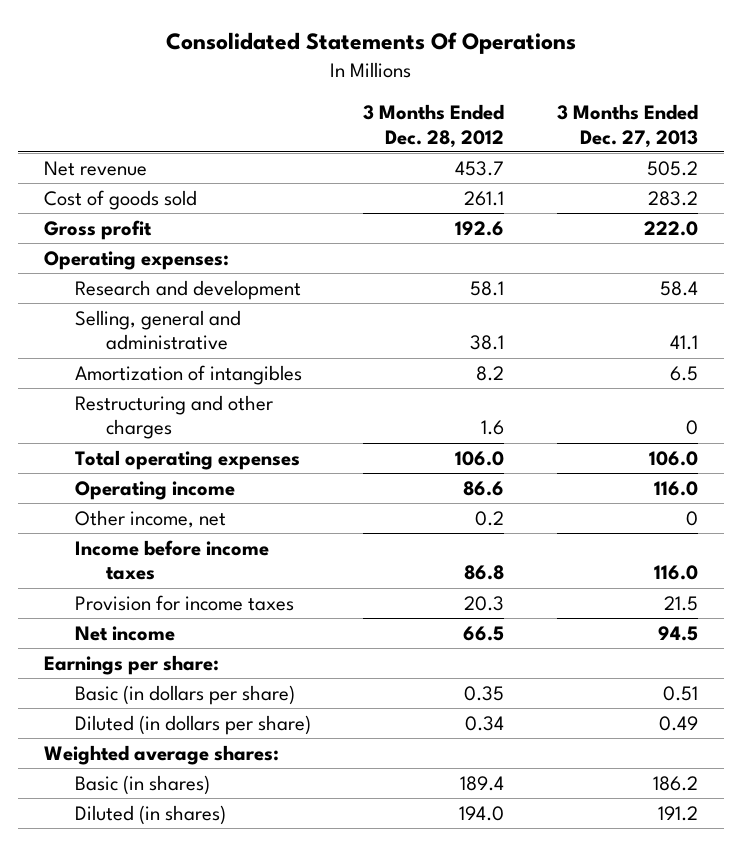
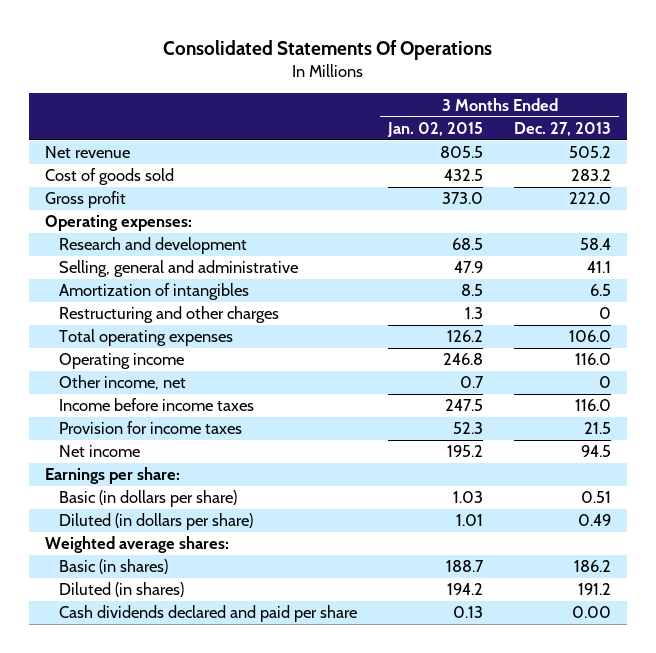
- | 3 Months Ended Dec. 28, 2012 | 3 Months Ended Dec. 27, 2013
+ | 3 Months Ended Jan. 02, 2015 | 3 Months Ended Dec. 27, 2013
+ Cash dividends declared and paid per share | 0.13 | 0.00

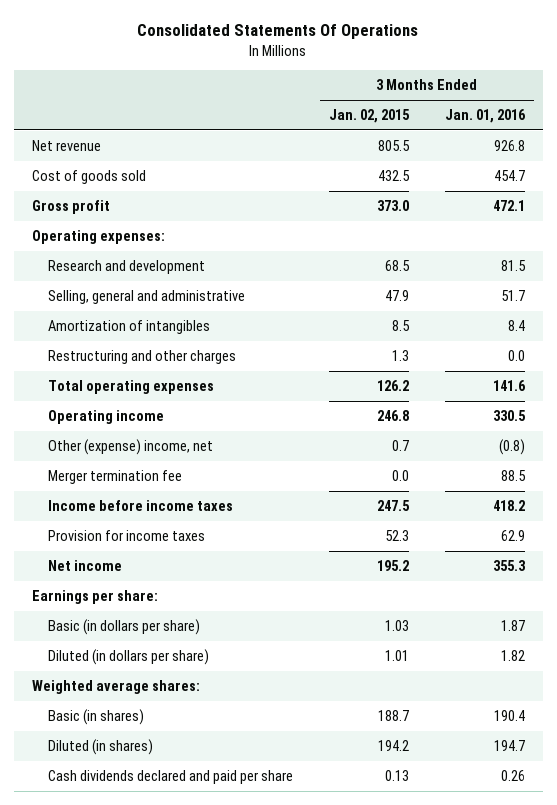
- | 3 Months Ended Jan. 02, 2015 | 3 Months Ended Dec. 27, 2013
+ | 3 Months Ended Jan. 02, 2015 | 3 Months Ended Jan. 01, 2016
- Other income, net | 0.7 | 0
+ Other (expense) income, net | 0.7 | (0.8)
+ Merger termination fee | 0.0 | 88.5

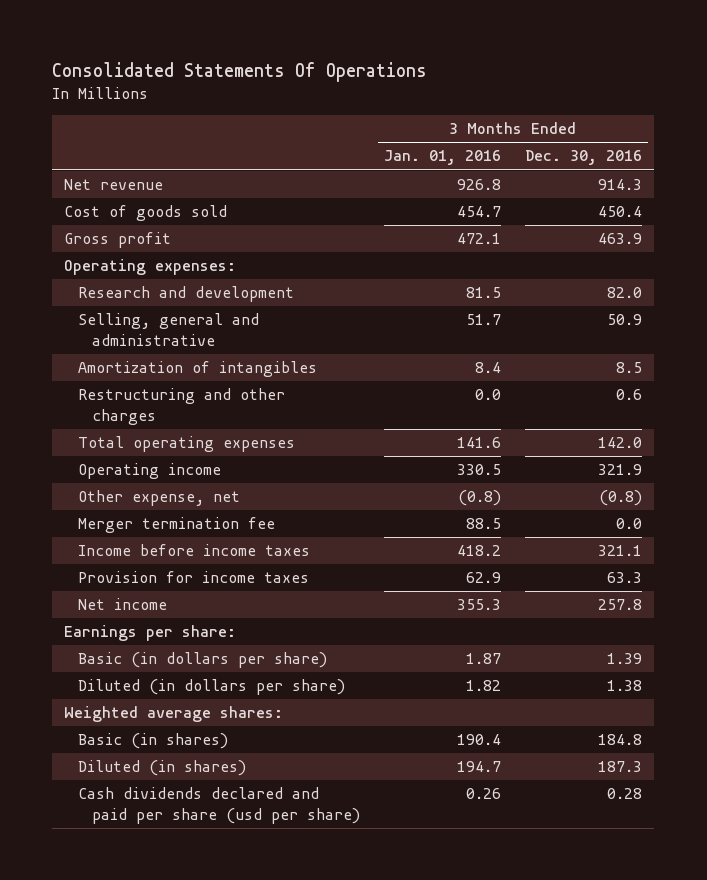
- | 3 Months Ended Jan. 02, 2015 | 3 Months Ended Jan. 01, 2016
+ | 3 Months Ended Jan. 01, 2016 | 3 Months Ended Dec. 30, 2016
- Other (expense) income, net | 0.7 | (0.8)
+ Other expense, net | (0.8) | (0.8)
- Cash dividends declared and paid per share | 0.13 | 0.26
+ Cash dividends declared and paid per share (usd per share) | 0.26 | 0.28

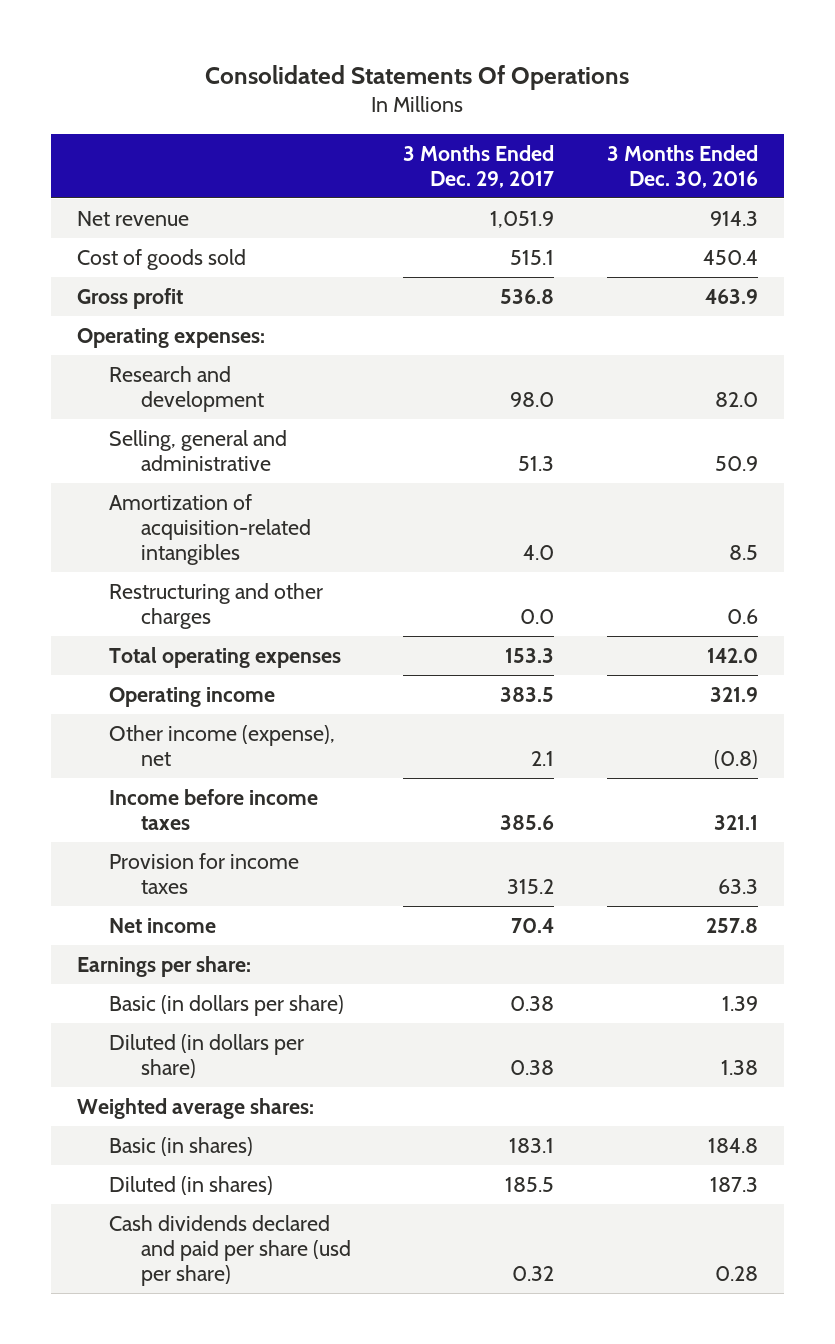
- | 3 Months Ended Jan. 01, 2016 | 3 Months Ended Dec. 30, 2016
+ | 3 Months Ended Dec. 29, 2017 | 3 Months Ended Dec. 30, 2016
- Amortization of intangibles | 8.4 | 8.5
+ Amortization of acquisition-related intangibles | 4.0 | 8.5
- Other expense, net | (0.8) | (0.8)
- Merger termination fee | 88.5 | 0.0
+ Other income (expense), net | 2.1 | (0.8)

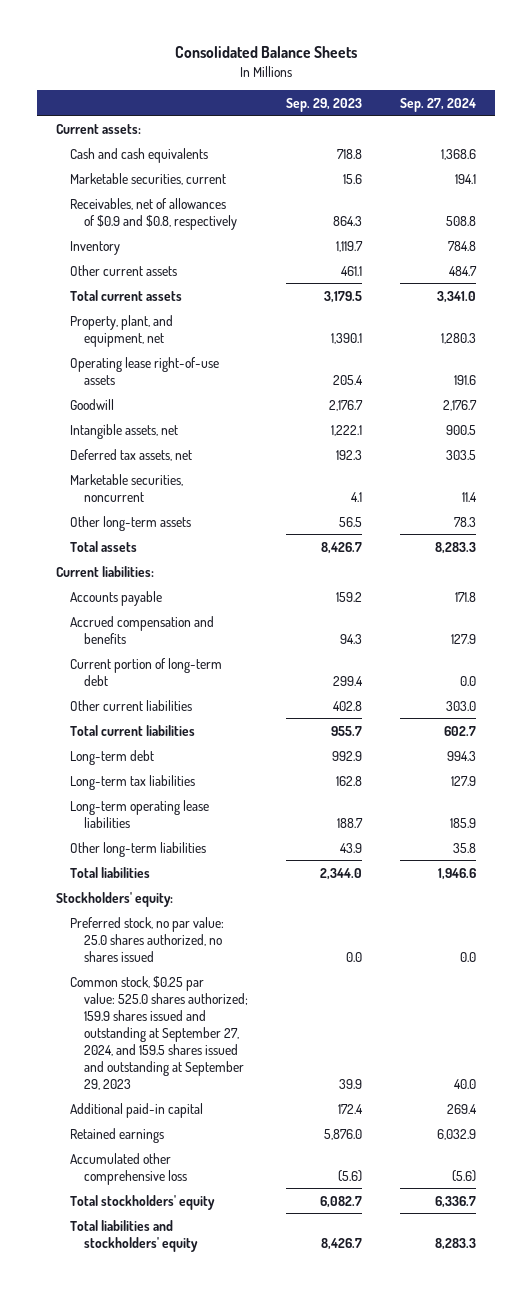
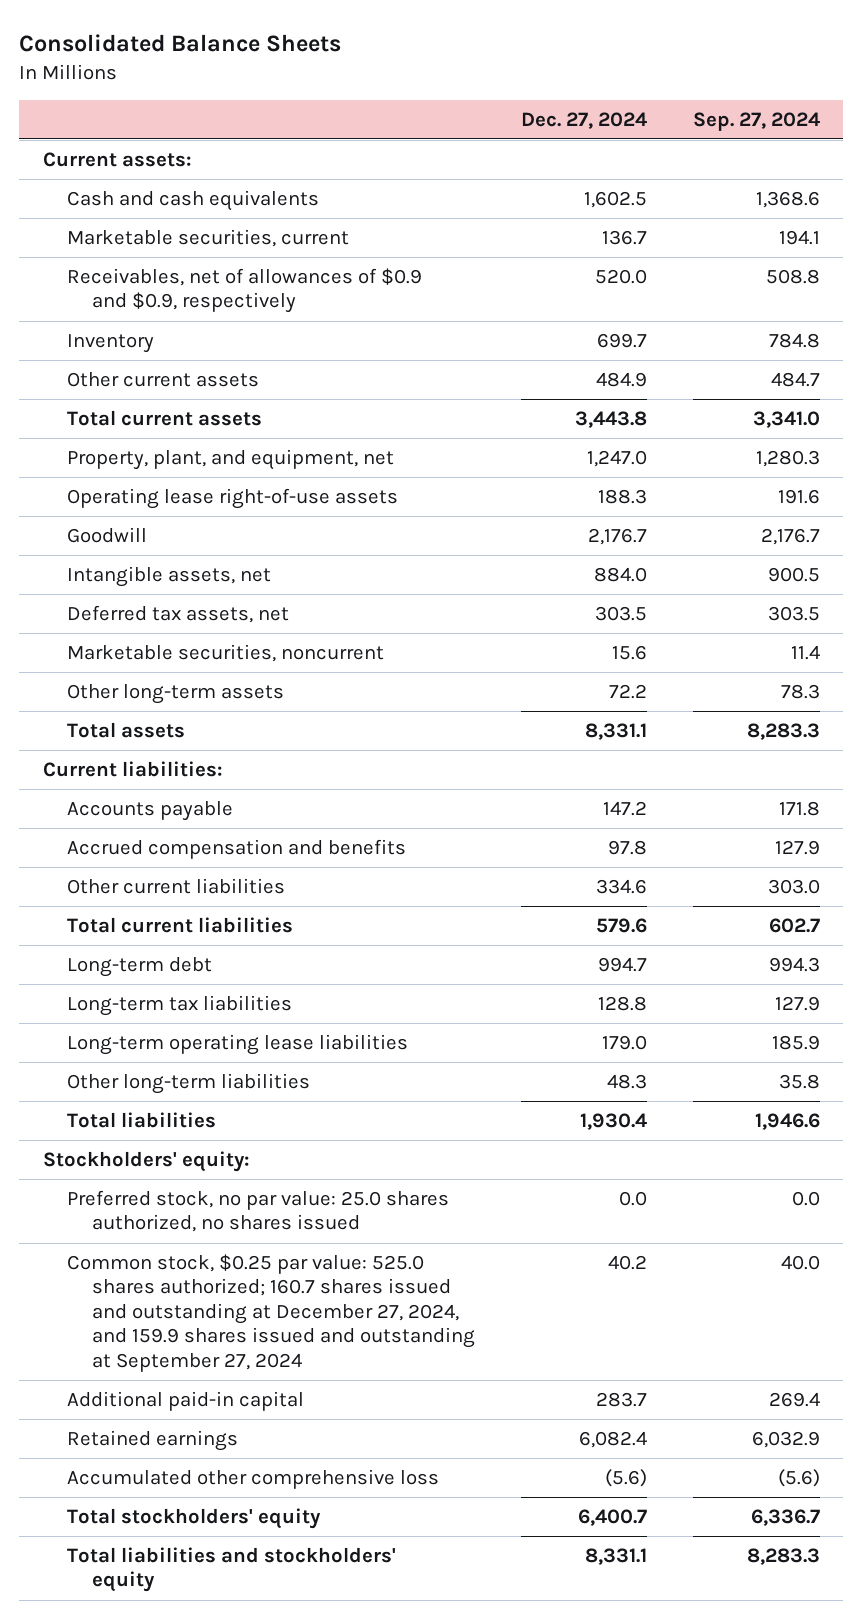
- | Sep. 29, 2023 | Sep. 27, 2024
+ | Dec. 27, 2024 | Sep. 27, 2024
- Receivables, net of allowances of $0.9 and $0.8, respectively | 864.3 | 508.8
+ Receivables, net of allowances of $0.9 and $0.9, respectively | 520.0 | 508.8
- Current portion of long-term debt | 299.4 | 0.0
- Common stock, $0.25 par value: 525.0 shares authorized; 159.9 shares issued and outstanding at September 27, 2024, and 159.5 shares issued and outstanding at September 29, 2023 | 39.9 | 40.0
+ Common stock, $0.25 par value: 525.0 shares authorized; 160.7 shares issued and outstanding at December 27, 2024, and 159.9 shares issued and outstanding at September 27, 2024 | 40.2 | 40.0

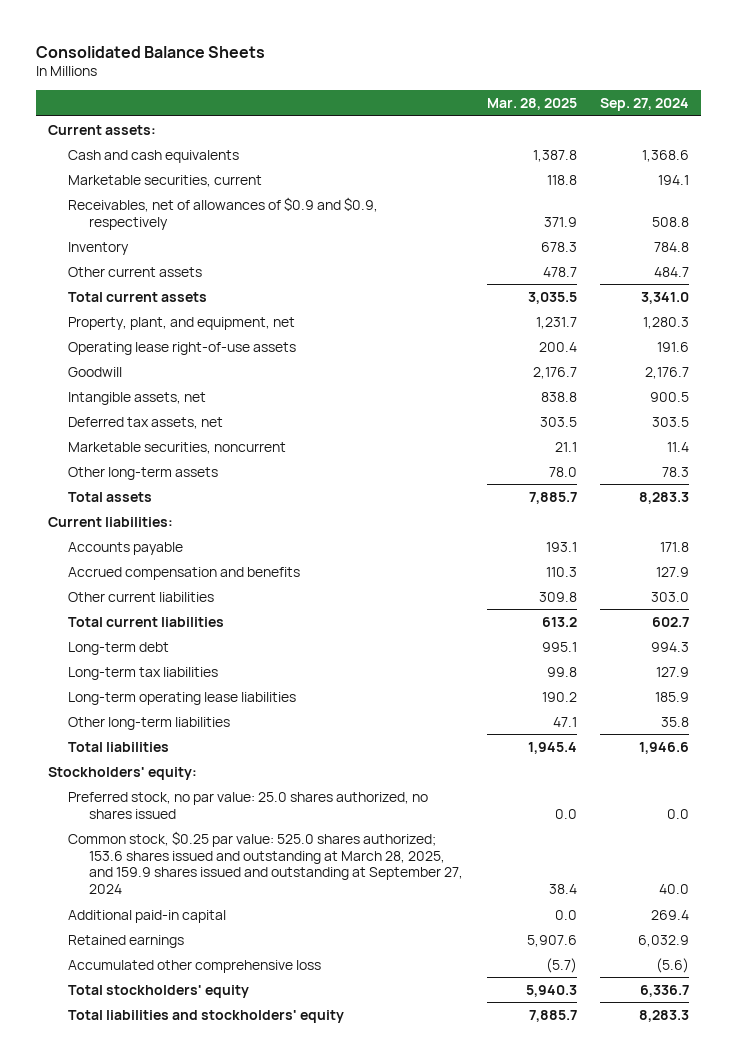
- | Dec. 27, 2024 | Sep. 27, 2024
+ | Mar. 28, 2025 | Sep. 27, 2024
- Common stock, $0.25 par value: 525.0 shares authorized; 160.7 shares issued and outstanding at December 27, 2024, and 159.9 shares issued and outstanding at September 27, 2024 | 40.2 | 40.0
+ Common stock, $0.25 par value: 525.0 shares authorized; 153.6 shares issued and outstanding at March 28, 2025, and 159.9 shares issued and outstanding at September 27, 2024 | 38.4 | 40.0

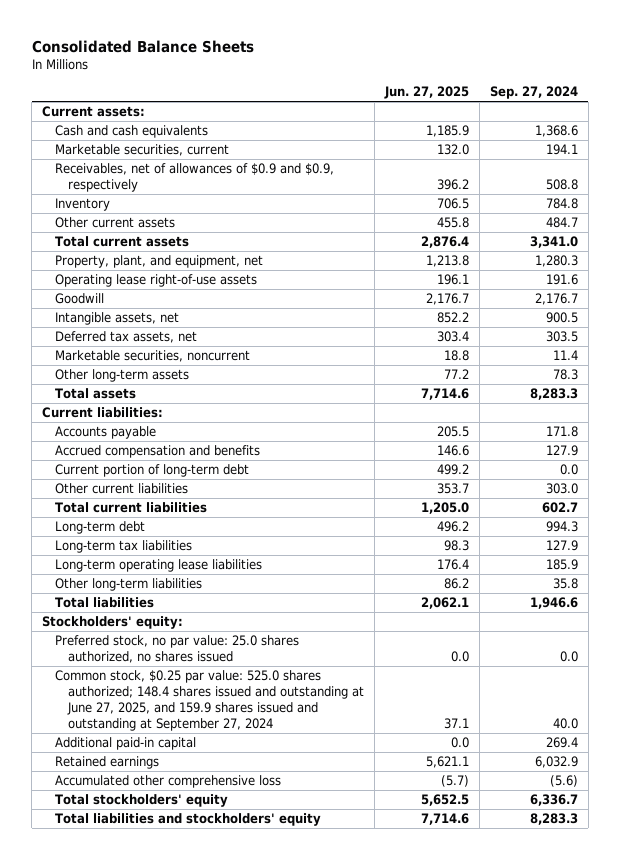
- | Mar. 28, 2025 | Sep. 27, 2024
+ | Jun. 27, 2025 | Sep. 27, 2024
+ Current portion of long-term debt | 499.2 | 0.0
- Common stock, $0.25 par value: 525.0 shares authorized; 153.6 shares issued and outstanding at March 28, 2025, and 159.9 shares issued and outstanding at September 27, 2024 | 38.4 | 40.0
+ Common stock, $0.25 par value: 525.0 shares authorized; 148.4 shares issued and outstanding at June 27, 2025, and 159.9 shares issued and outstanding at September 27, 2024 | 37.1 | 40.0

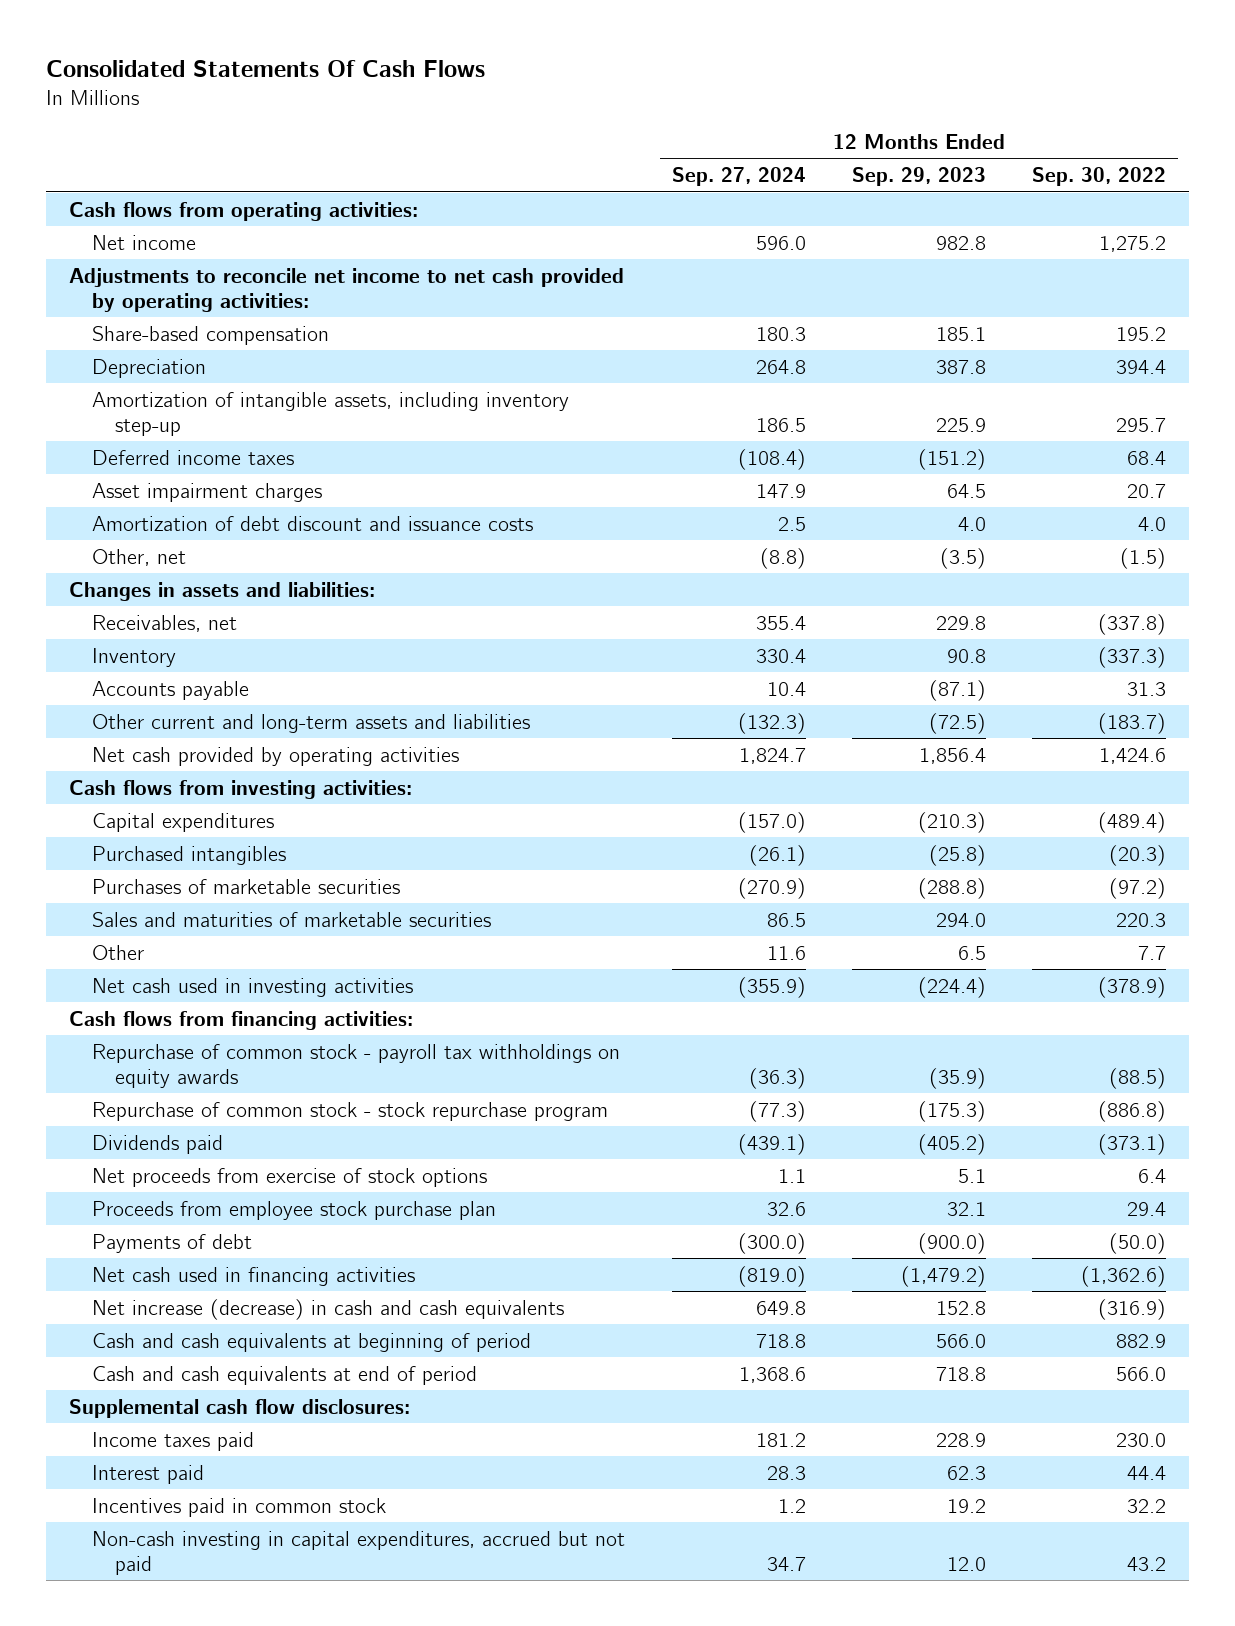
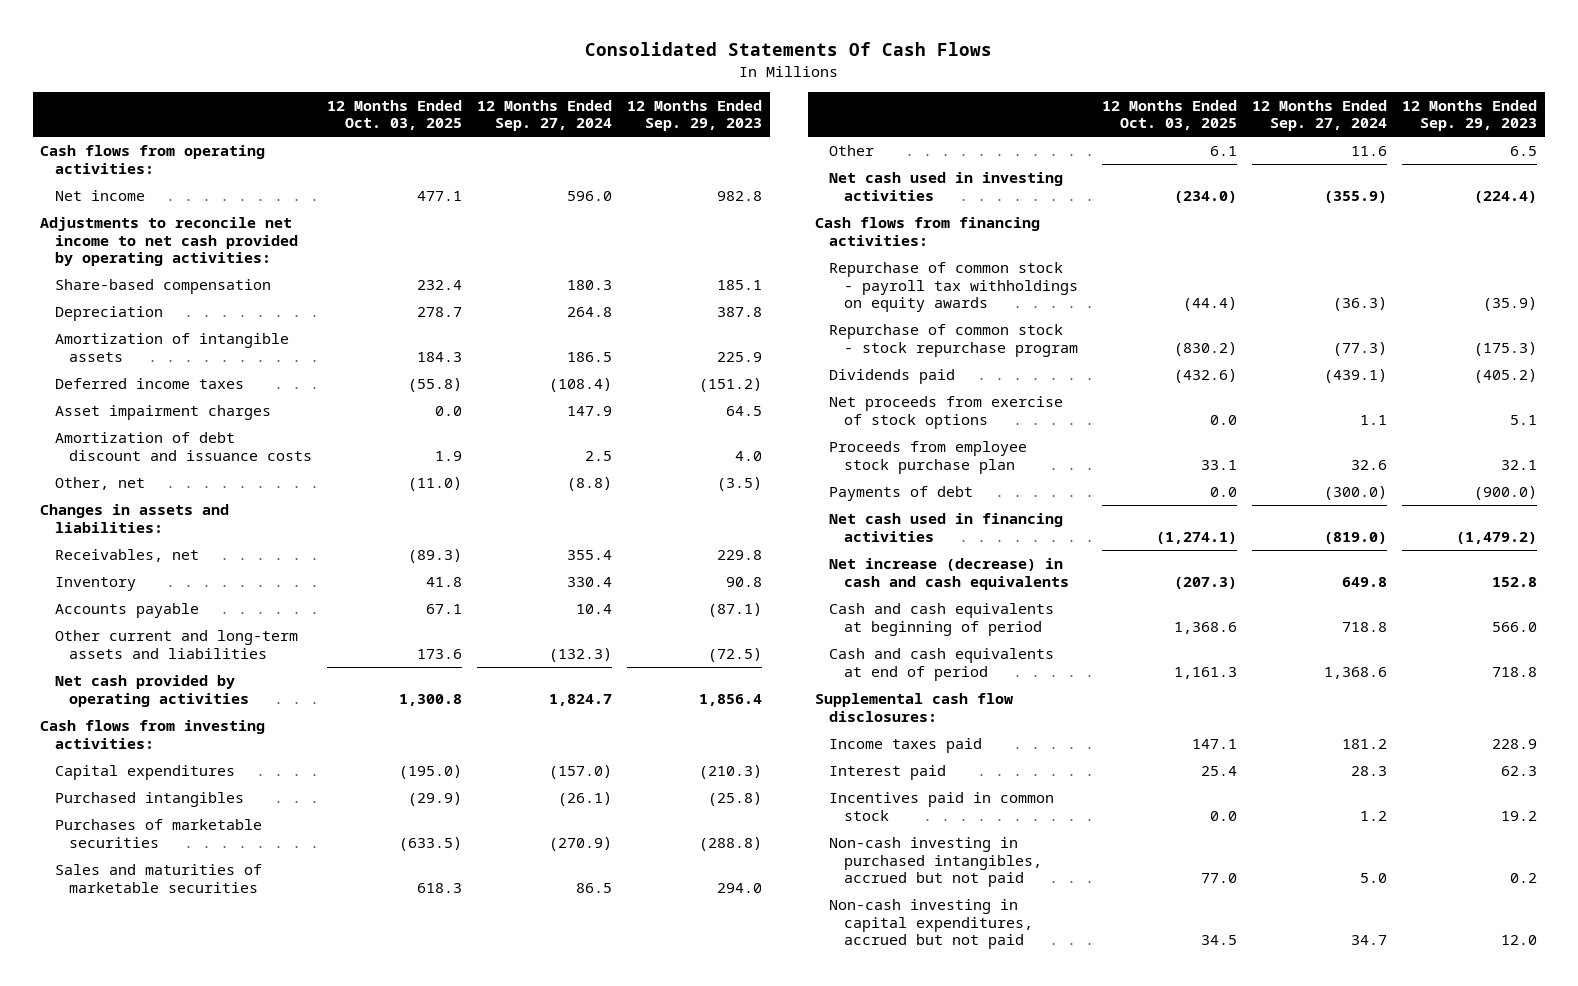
- | 12 Months Ended Sep. 27, 2024 | 12 Months Ended Sep. 29, 2023 | 12 Months Ended Sep. 30, 2022
+ | 12 Months Ended Oct. 03, 2025 | 12 Months Ended Sep. 27, 2024 | 12 Months Ended Sep. 29, 2023
- Amortization of intangible assets, including inventory step-up | 186.5 | 225.9 | 295.7
+ Amortization of intangible assets | 184.3 | 186.5 | 225.9
+ Non-cash investing in purchased intangibles, accrued but not paid | 77.0 | 5.0 | 0.2

